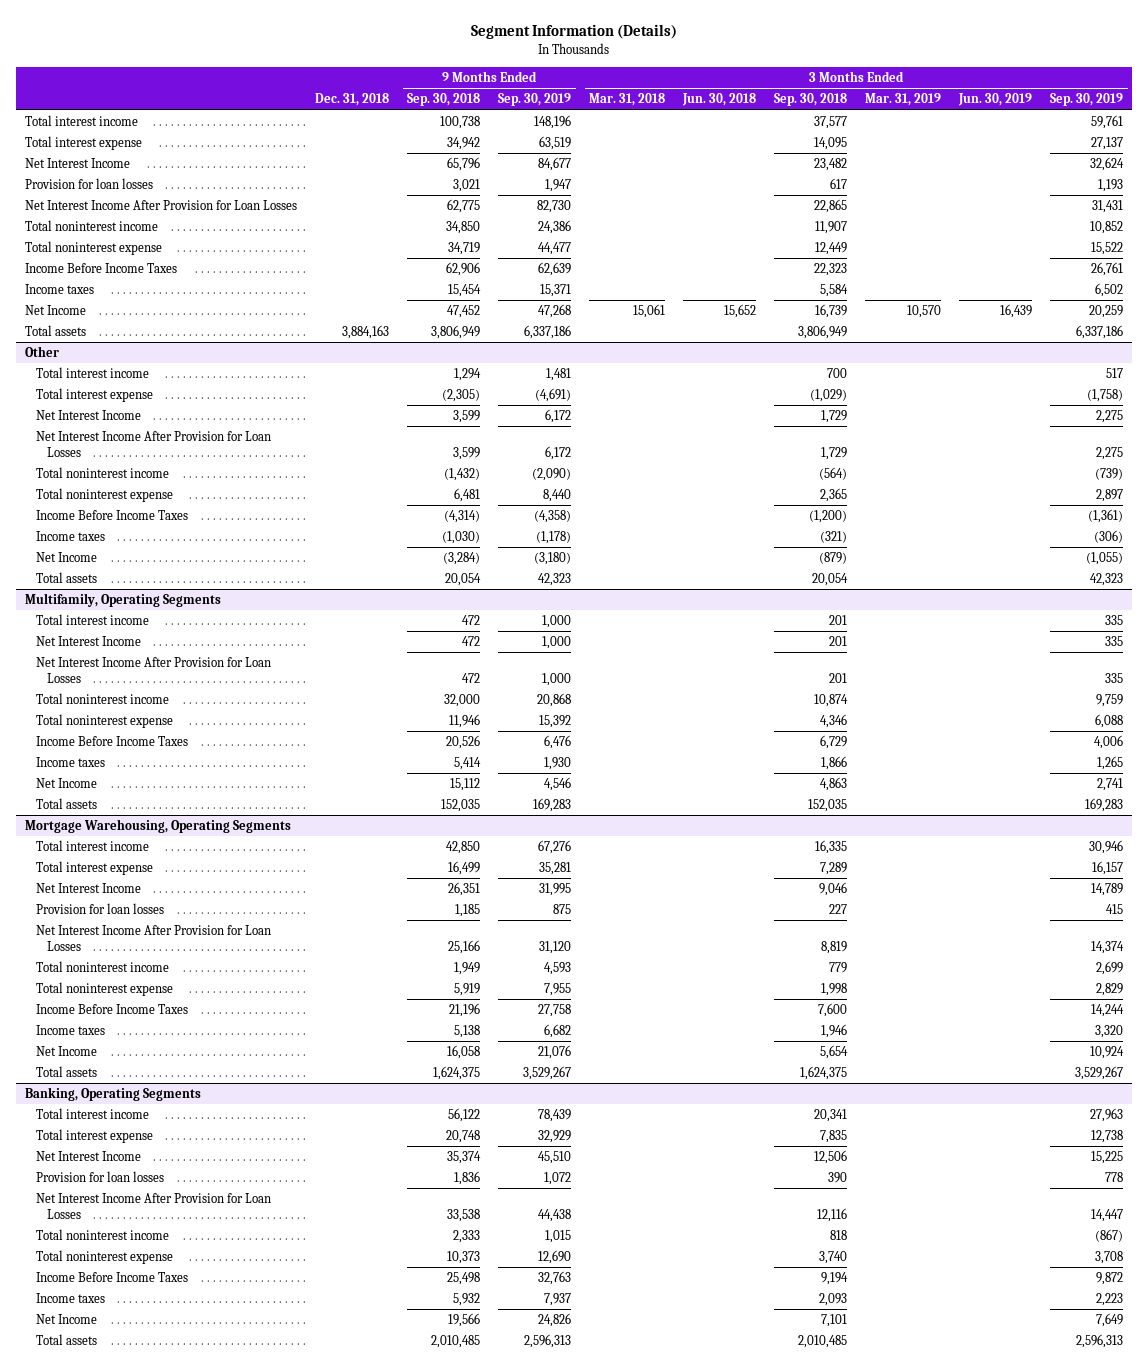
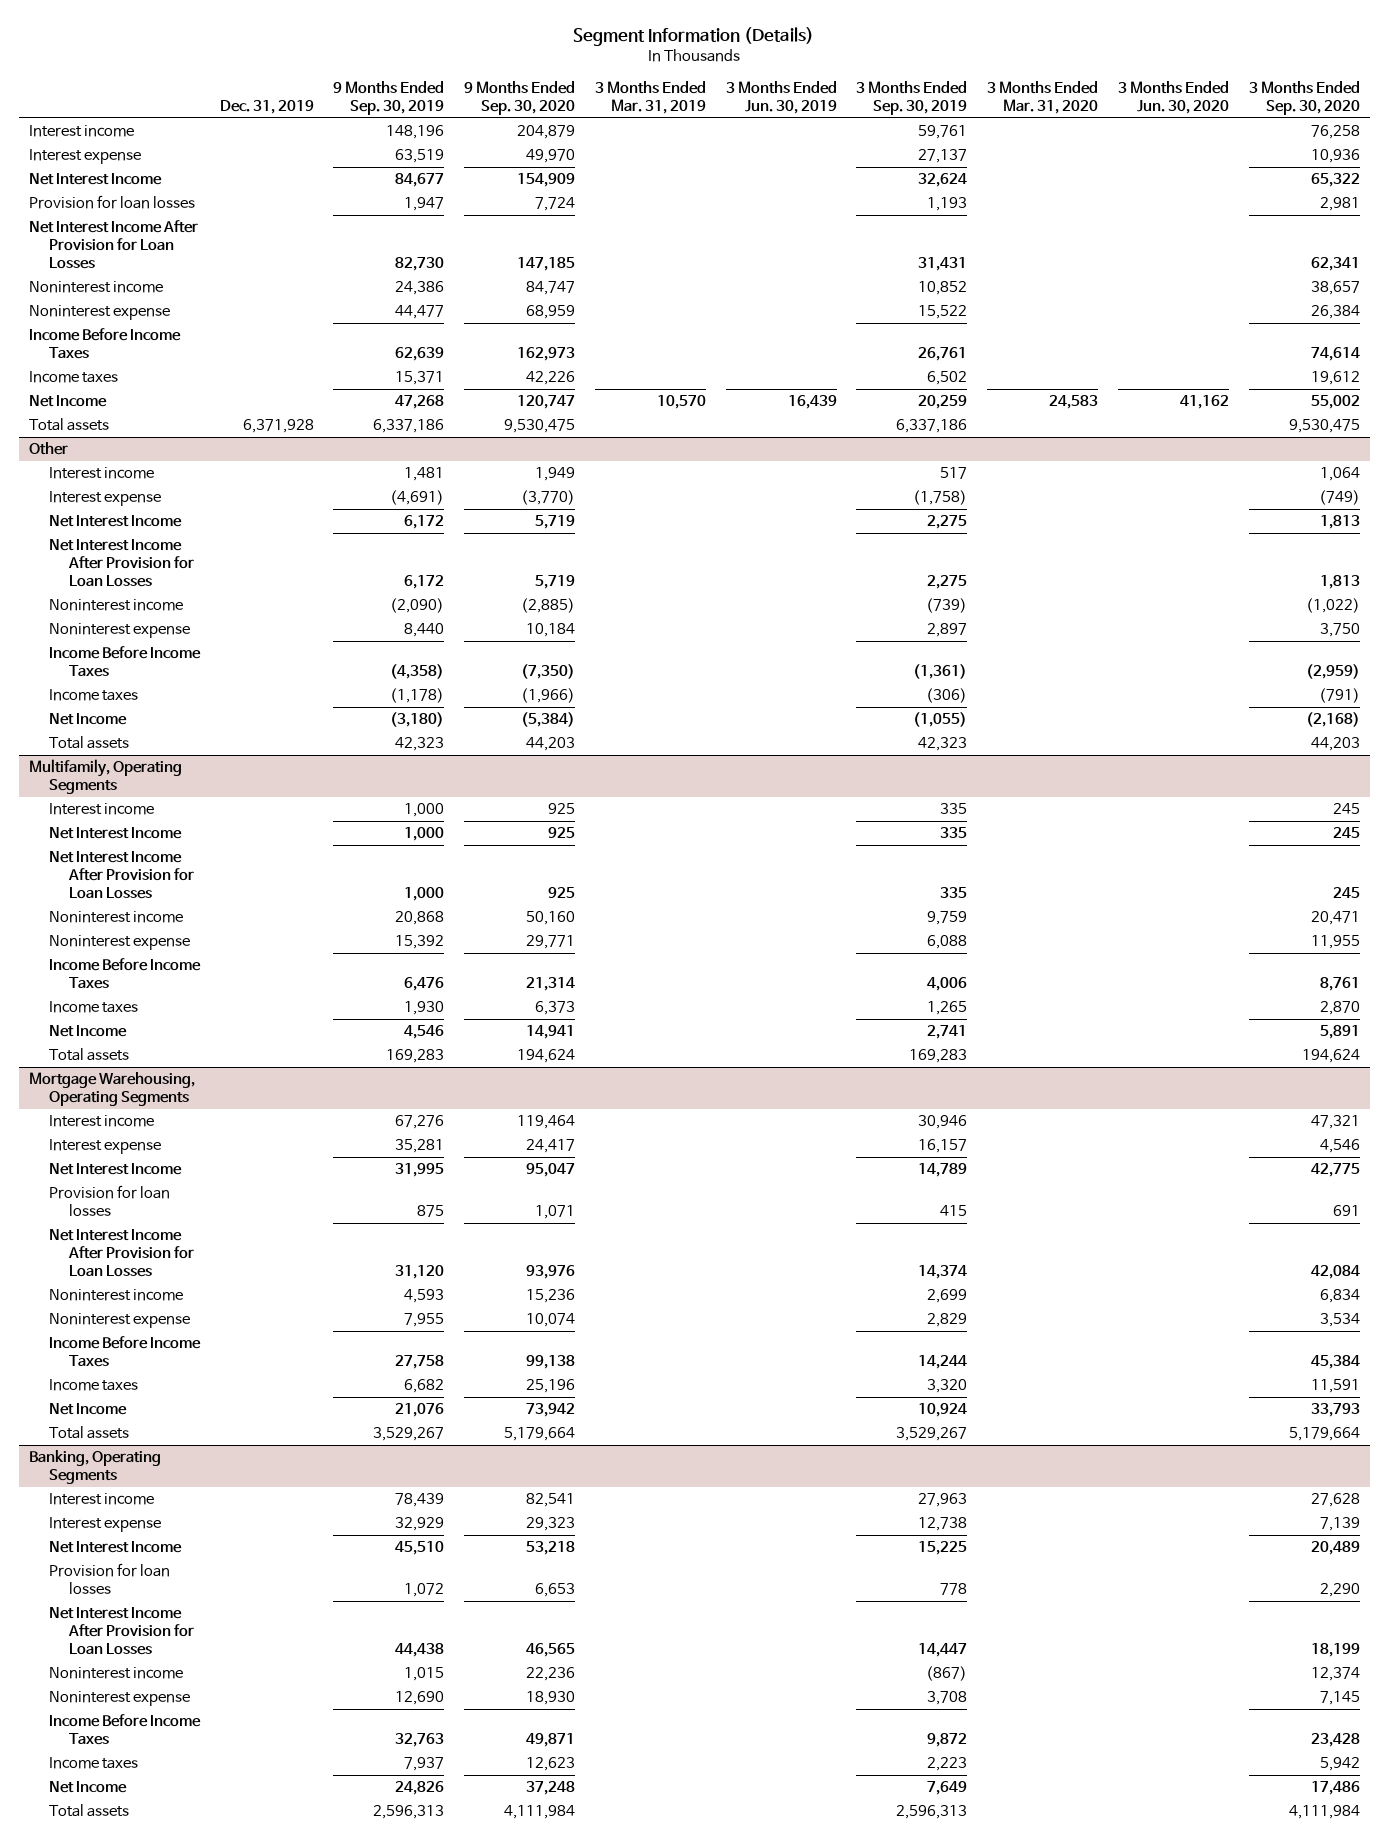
- | Dec. 31, 2018 | 9 Months Ended Sep. 30, 2018 | 9 Months Ended Sep. 30, 2019 | 3 Months Ended Mar. 31, 2018 | 3 Months Ended Jun. 30, 2018 | 3 Months Ended Sep. 30, 2018 | 3 Months Ended Mar. 31, 2019 | 3 Months Ended Jun. 30, 2019 | 3 Months Ended Sep. 30, 2019
+ | Dec. 31, 2019 | 9 Months Ended Sep. 30, 2019 | 9 Months Ended Sep. 30, 2020 | 3 Months Ended Mar. 31, 2019 | 3 Months Ended Jun. 30, 2019 | 3 Months Ended Sep. 30, 2019 | 3 Months Ended Mar. 31, 2020 | 3 Months Ended Jun. 30, 2020 | 3 Months Ended Sep. 30, 2020
- Total interest income | | 100,738 | 148,196 | | | 37,577 | | | 59,761
- Total interest expense | | 34,942 | 63,519 | | | 14,095 | | | 27,137
+ Interest income | | 148,196 | 204,879 | | | 59,761 | | | 76,258
+ Interest expense | | 63,519 | 49,970 | | | 27,137 | | | 10,936
- Total noninterest income | | 34,850 | 24,386 | | | 11,907 | | | 10,852
- Total noninterest expense | | 34,719 | 44,477 | | | 12,449 | | | 15,522
+ Noninterest income | | 24,386 | 84,747 | | | 10,852 | | | 38,657
+ Noninterest expense | | 44,477 | 68,959 | | | 15,522 | | | 26,384
@ Other
- Total interest income | | 1,294 | 1,481 | | | 700 | | | 517
- Total interest expense | | (2,305) | (4,691) | | | (1,029) | | | (1,758)
+ Interest income | | 1,481 | 1,949 | | | 517 | | | 1,064
+ Interest expense | | (4,691) | (3,770) | | | (1,758) | | | (749)
- Total noninterest income | | (1,432) | (2,090) | | | (564) | | | (739)
- Total noninterest expense | | 6,481 | 8,440 | | | 2,365 | | | 2,897
+ Noninterest income | | (2,090) | (2,885) | | | (739) | | | (1,022)
+ Noninterest expense | | 8,440 | 10,184 | | | 2,897 | | | 3,750
@ Multifamily, Operating Segments
- Total interest income | | 472 | 1,000 | | | 201 | | | 335
+ Interest income | | 1,000 | 925 | | | 335 | | | 245
- Total noninterest income | | 32,000 | 20,868 | | | 10,874 | | | 9,759
- Total noninterest expense | | 11,946 | 15,392 | | | 4,346 | | | 6,088
+ Noninterest income | | 20,868 | 50,160 | | | 9,759 | | | 20,471
+ Noninterest expense | | 15,392 | 29,771 | | | 6,088 | | | 11,955
@ Mortgage Warehousing, Operating Segments
- Total interest income | | 42,850 | 67,276 | | | 16,335 | | | 30,946
- Total interest expense | | 16,499 | 35,281 | | | 7,289 | | | 16,157
+ Interest income | | 67,276 | 119,464 | | | 30,946 | | | 47,321
+ Interest expense | | 35,281 | 24,417 | | | 16,157 | | | 4,546
- Total noninterest income | | 1,949 | 4,593 | | | 779 | | | 2,699
- Total noninterest expense | | 5,919 | 7,955 | | | 1,998 | | | 2,829
+ Noninterest income | | 4,593 | 15,236 | | | 2,699 | | | 6,834
+ Noninterest expense | | 7,955 | 10,074 | | | 2,829 | | | 3,534
@ Banking, Operating Segments
- Total interest income | | 56,122 | 78,439 | | | 20,341 | | | 27,963
- Total interest expense | | 20,748 | 32,929 | | | 7,835 | | | 12,738
+ Interest income | | 78,439 | 82,541 | | | 27,963 | | | 27,628
+ Interest expense | | 32,929 | 29,323 | | | 12,738 | | | 7,139
- Total noninterest income | | 2,333 | 1,015 | | | 818 | | | (867)
- Total noninterest expense | | 10,373 | 12,690 | | | 3,740 | | | 3,708
+ Noninterest income | | 1,015 | 22,236 | | | (867) | | | 12,374
+ Noninterest expense | | 12,690 | 18,930 | | | 3,708 | | | 7,145

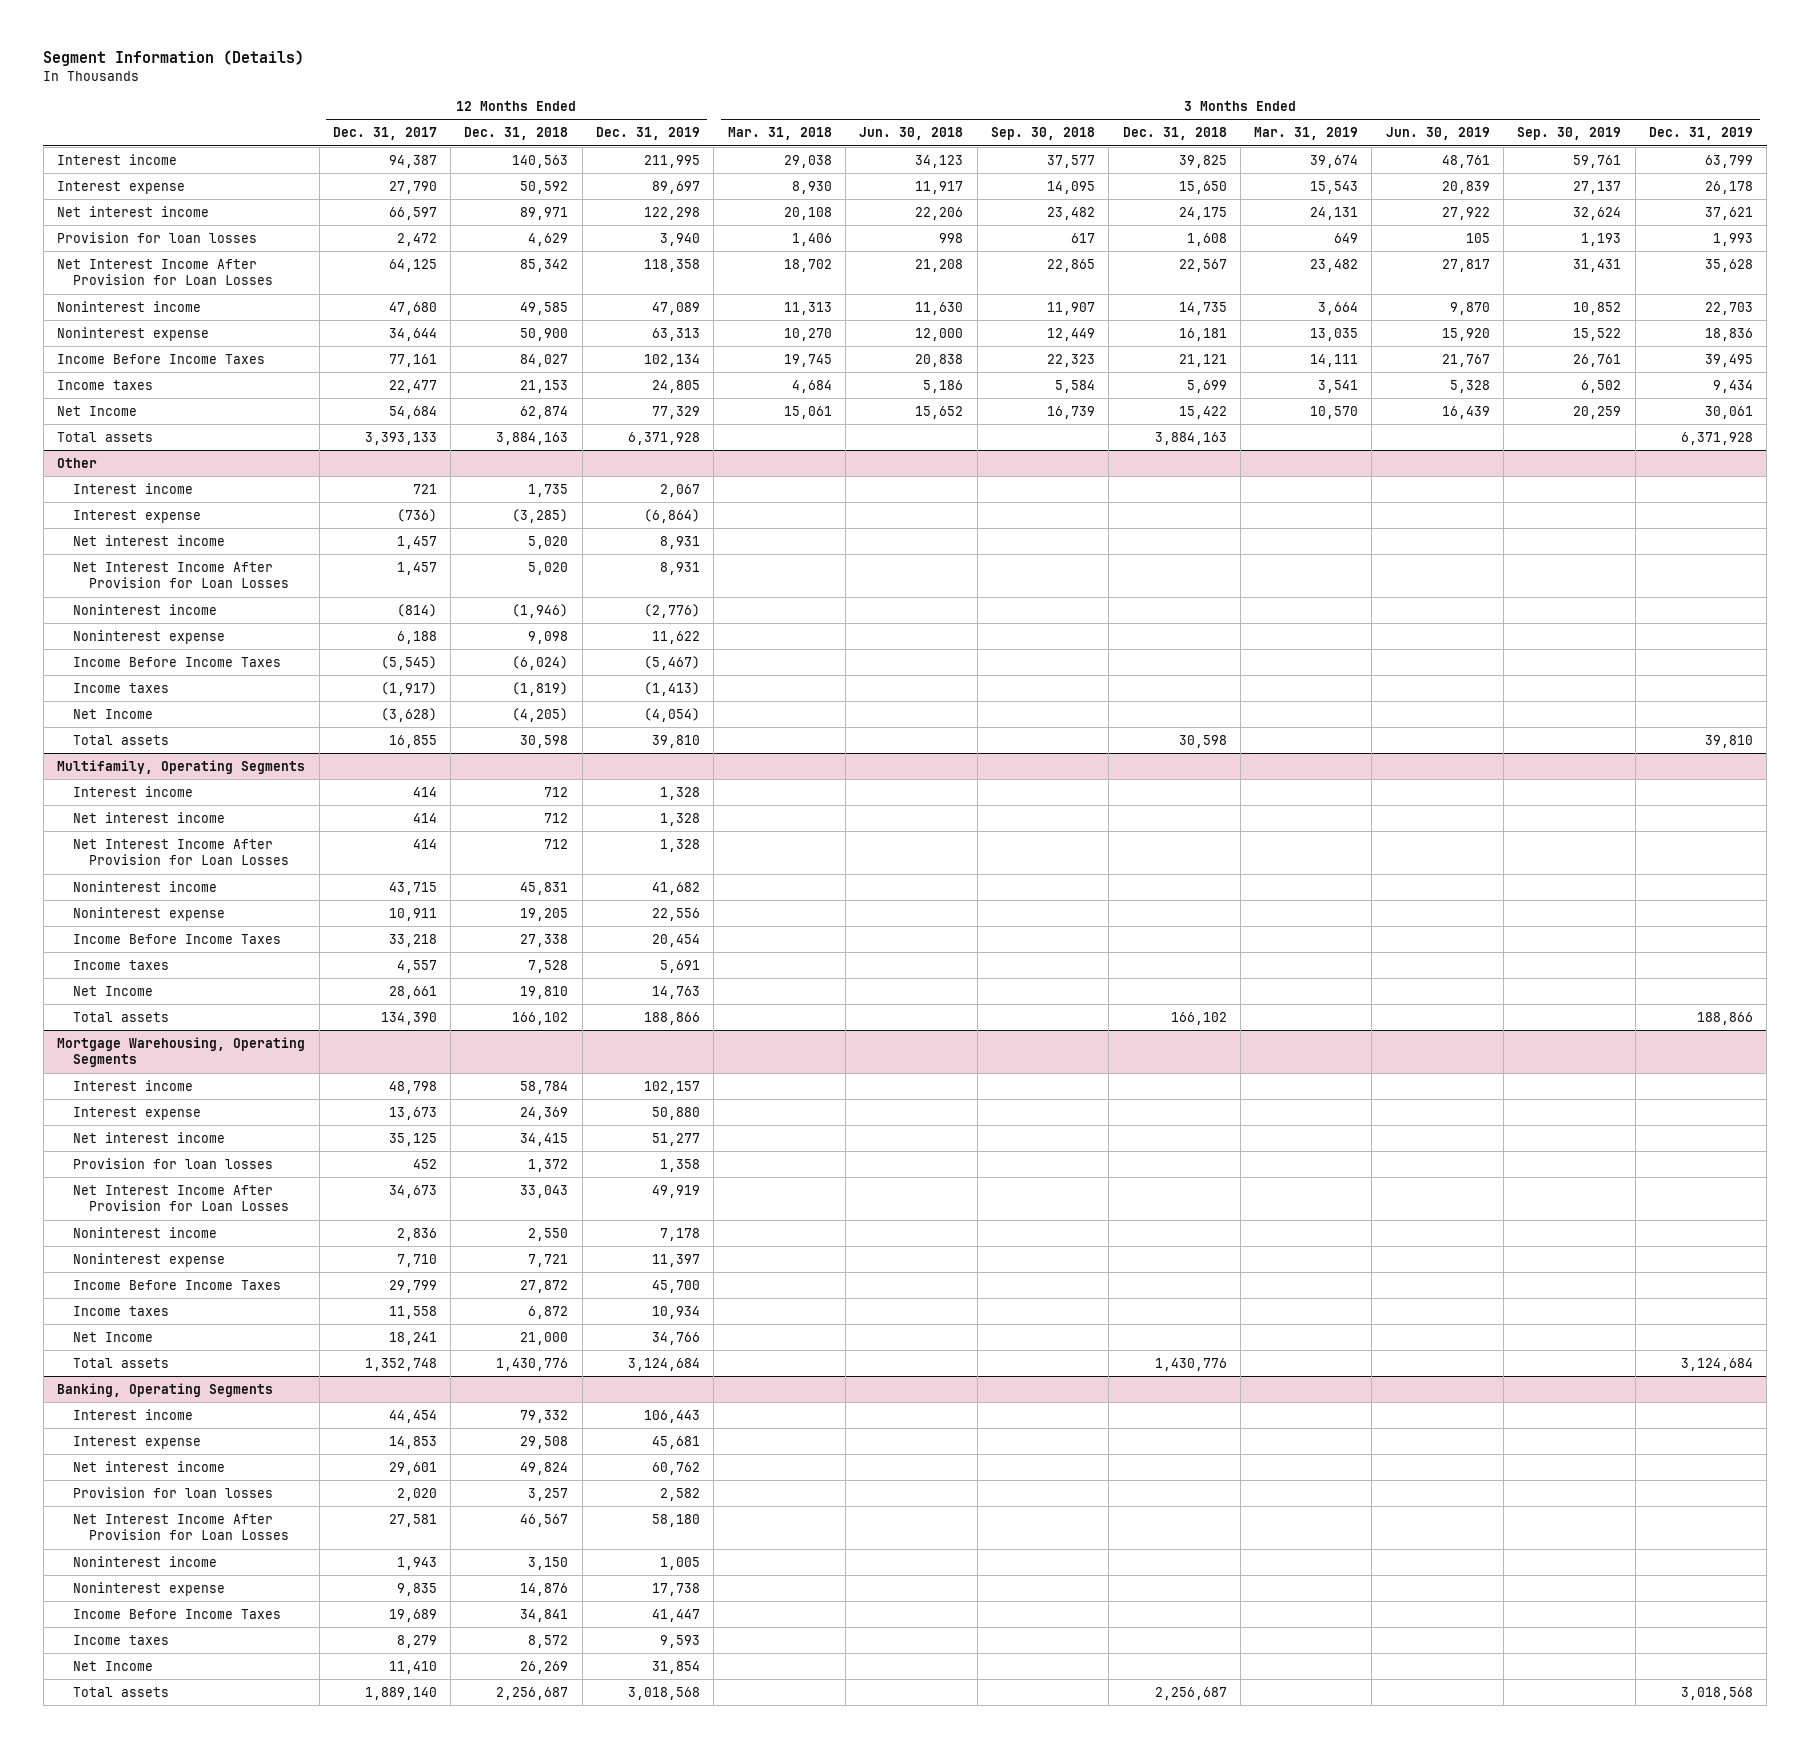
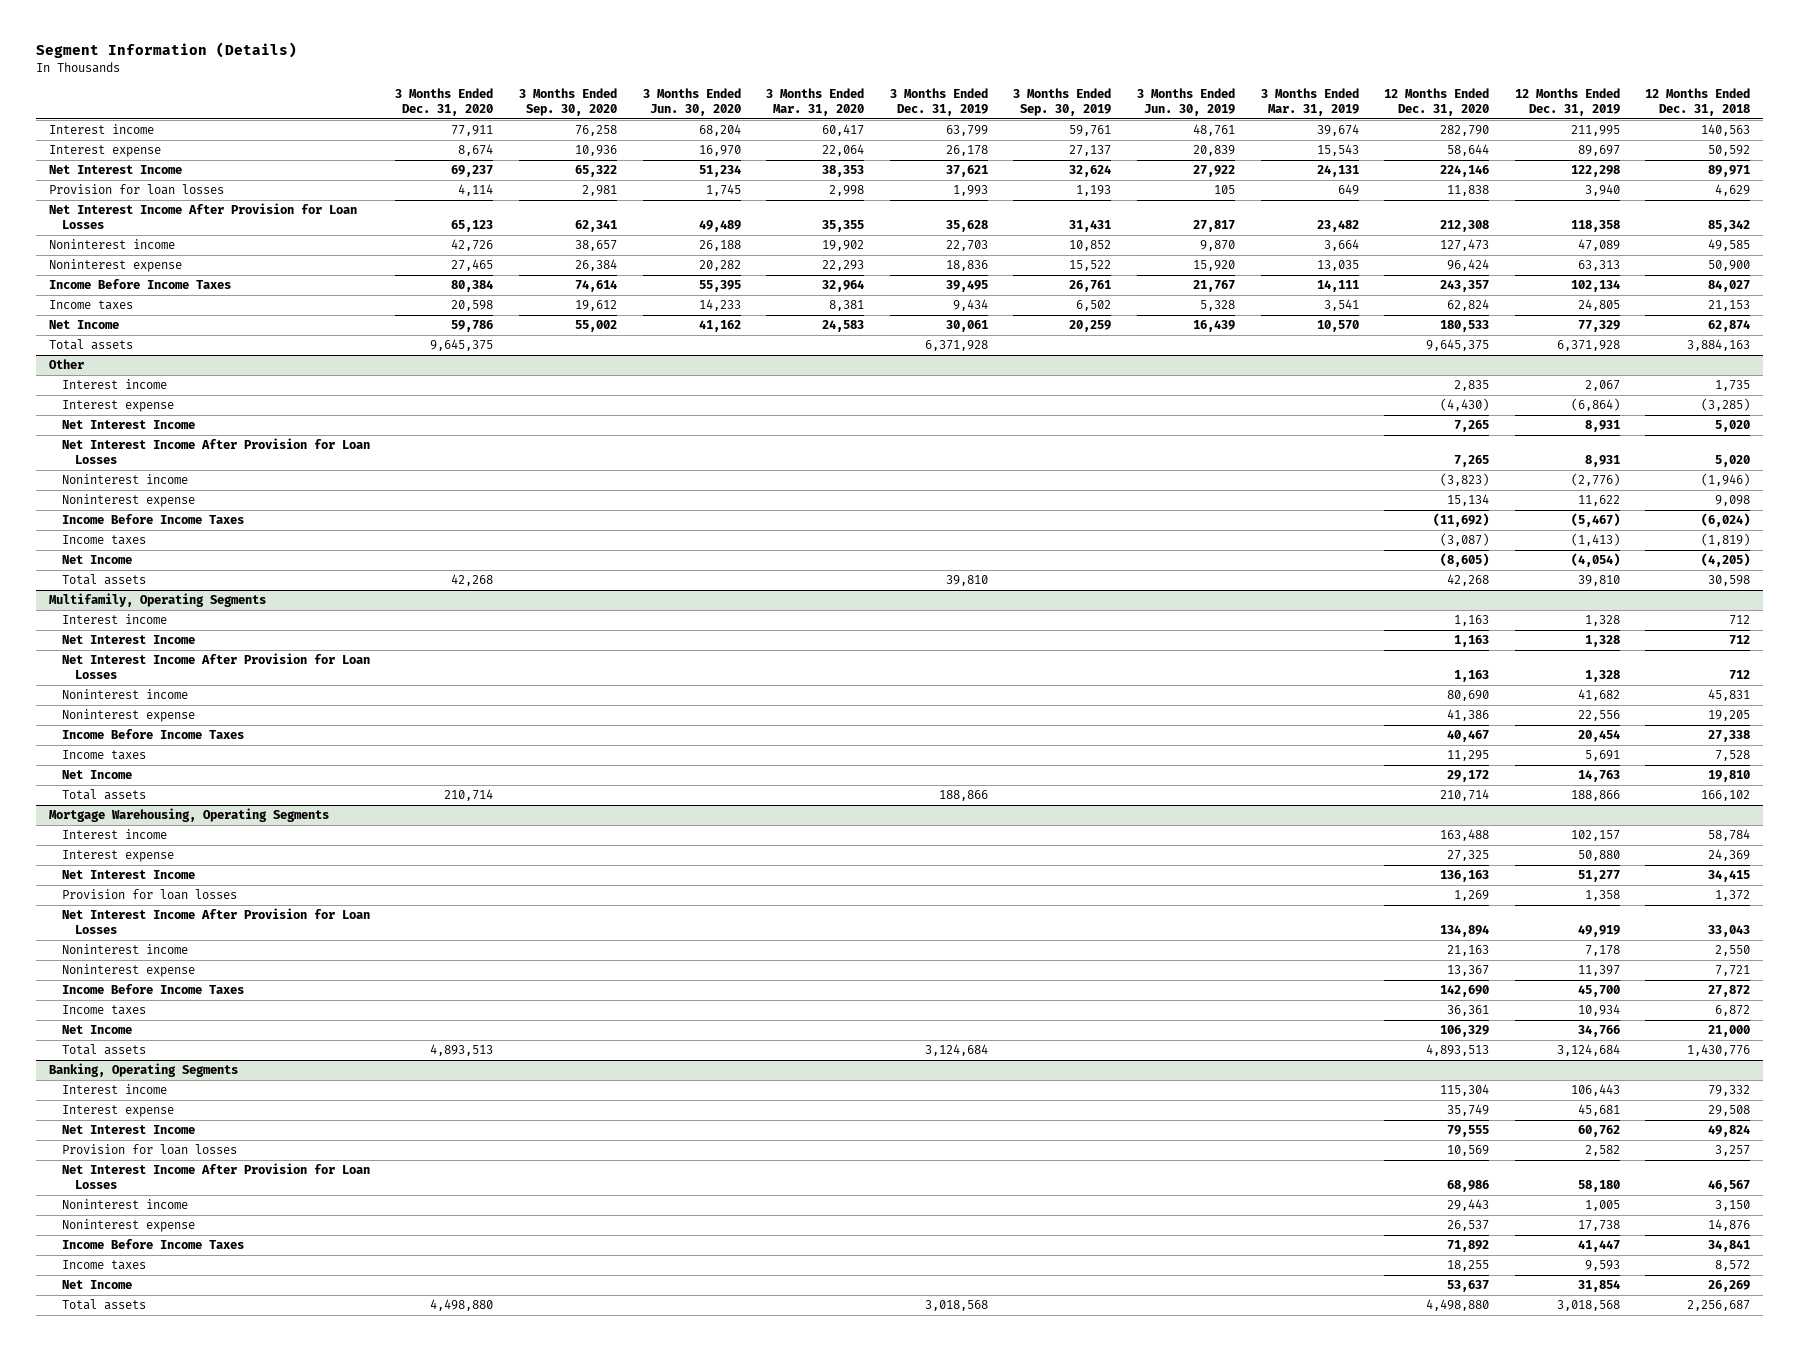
- | 12 Months Ended Dec. 31, 2017 | 12 Months Ended Dec. 31, 2018 | 12 Months Ended Dec. 31, 2019 | 3 Months Ended Mar. 31, 2018 | 3 Months Ended Jun. 30, 2018 | 3 Months Ended Sep. 30, 2018 | 3 Months Ended Dec. 31, 2018 | 3 Months Ended Mar. 31, 2019 | 3 Months Ended Jun. 30, 2019 | 3 Months Ended Sep. 30, 2019 | 3 Months Ended Dec. 31, 2019
+ | 3 Months Ended Dec. 31, 2020 | 3 Months Ended Sep. 30, 2020 | 3 Months Ended Jun. 30, 2020 | 3 Months Ended Mar. 31, 2020 | 3 Months Ended Dec. 31, 2019 | 3 Months Ended Sep. 30, 2019 | 3 Months Ended Jun. 30, 2019 | 3 Months Ended Mar. 31, 2019 | 12 Months Ended Dec. 31, 2020 | 12 Months Ended Dec. 31, 2019 | 12 Months Ended Dec. 31, 2018
- Net interest income | 66,597 | 89,971 | 122,298 | 20,108 | 22,206 | 23,482 | 24,175 | 24,131 | 27,922 | 32,624 | 37,621
+ Net Interest Income | 69,237 | 65,322 | 51,234 | 38,353 | 37,621 | 32,624 | 27,922 | 24,131 | 224,146 | 122,298 | 89,971
@ Other
- Net interest income | 1,457 | 5,020 | 8,931 | | | | | | | |
+ Net Interest Income | | | | | | | | | 7,265 | 8,931 | 5,020
@ Multifamily, Operating Segments
- Net interest income | 414 | 712 | 1,328 | | | | | | | |
+ Net Interest Income | | | | | | | | | 1,163 | 1,328 | 712
@ Mortgage Warehousing, Operating Segments
- Net interest income | 35,125 | 34,415 | 51,277 | | | | | | | |
+ Net Interest Income | | | | | | | | | 136,163 | 51,277 | 34,415
@ Banking, Operating Segments
- Net interest income | 29,601 | 49,824 | 60,762 | | | | | | | |
+ Net Interest Income | | | | | | | | | 79,555 | 60,762 | 49,824

